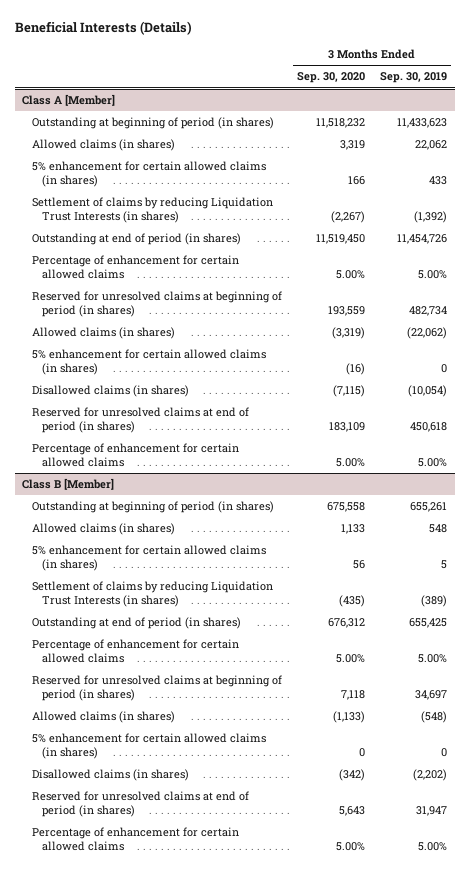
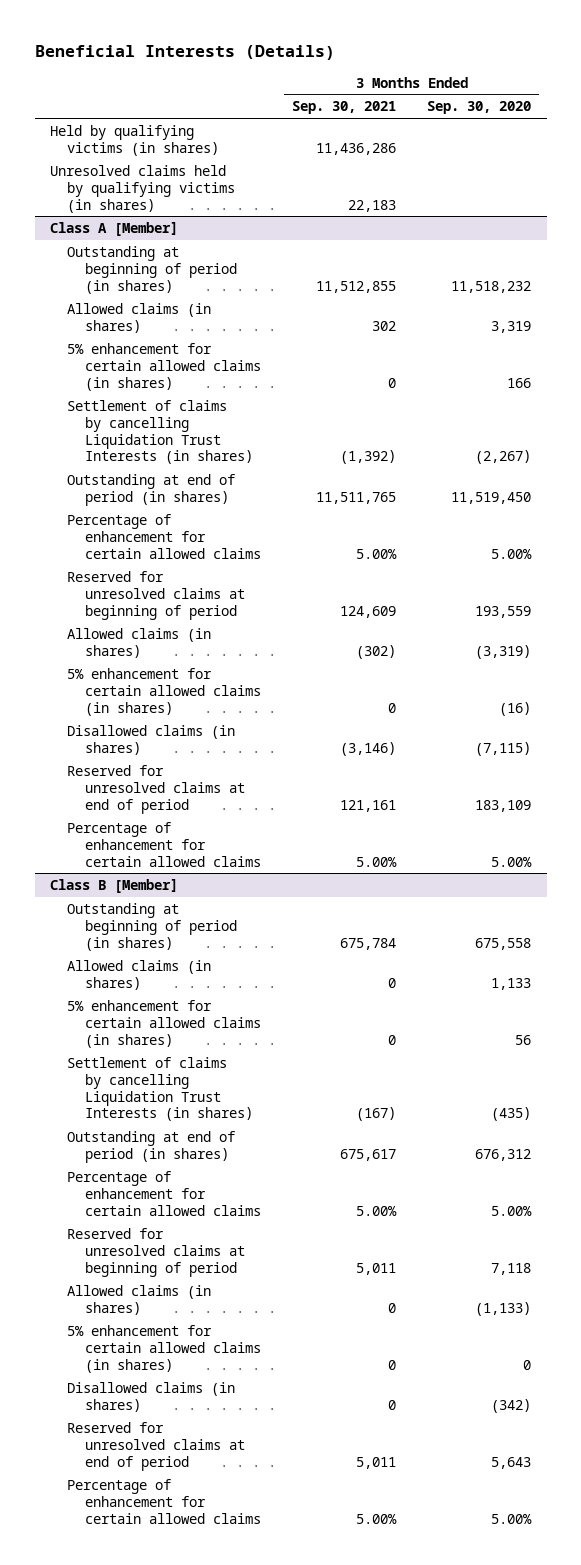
- | 3 Months Ended Sep. 30, 2020 | 3 Months Ended Sep. 30, 2019
+ | 3 Months Ended Sep. 30, 2021 | 3 Months Ended Sep. 30, 2020
+ Held by qualifying victims (in shares) | 11,436,286 |
+ Unresolved claims held by qualifying victims (in shares) | 22,183 |
@ Class A [Member]
- Settlement of claims by reducing Liquidation Trust Interests (in shares) | (2,267) | (1,392)
+ Settlement of claims by cancelling Liquidation Trust Interests (in shares) | (1,392) | (2,267)
- Reserved for unresolved claims at beginning of period (in shares) | 193,559 | 482,734
+ Reserved for unresolved claims at beginning of period | 124,609 | 193,559
- Reserved for unresolved claims at end of period (in shares) | 183,109 | 450,618
+ Reserved for unresolved claims at end of period | 121,161 | 183,109
@ Class B [Member]
- Settlement of claims by reducing Liquidation Trust Interests (in shares) | (435) | (389)
+ Settlement of claims by cancelling Liquidation Trust Interests (in shares) | (167) | (435)
- Reserved for unresolved claims at beginning of period (in shares) | 7,118 | 34,697
+ Reserved for unresolved claims at beginning of period | 5,011 | 7,118
- Reserved for unresolved claims at end of period (in shares) | 5,643 | 31,947
+ Reserved for unresolved claims at end of period | 5,011 | 5,643

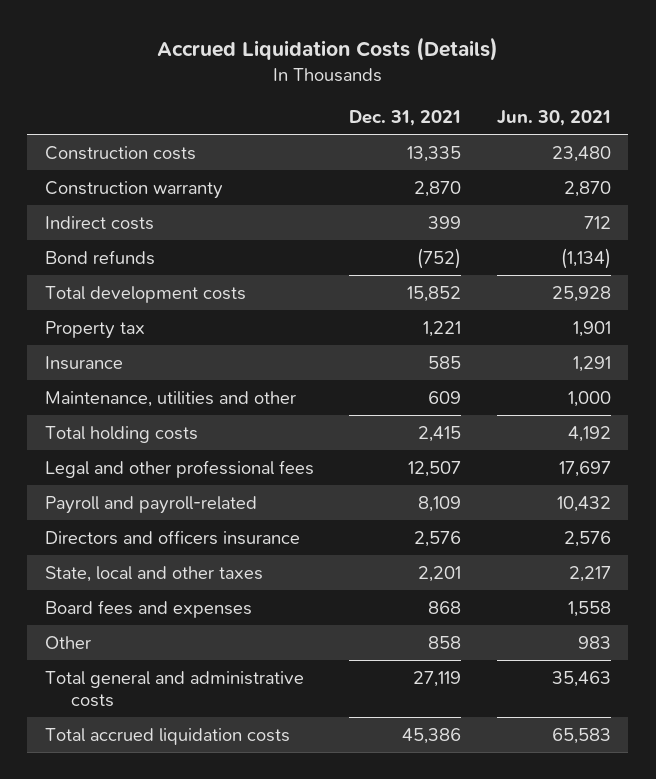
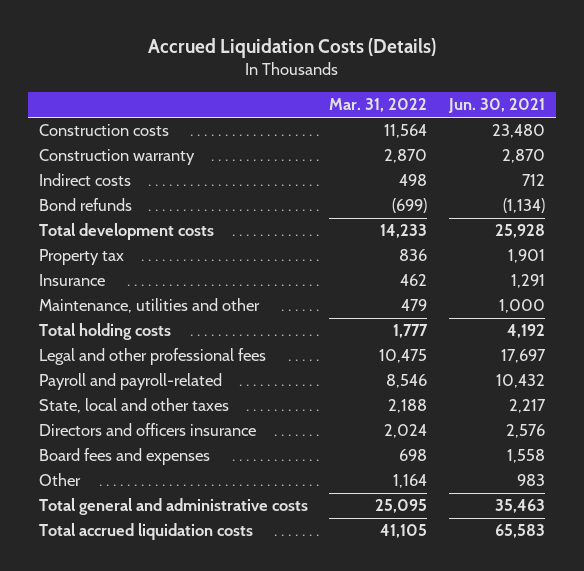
- | Dec. 31, 2021 | Jun. 30, 2021
+ | Mar. 31, 2022 | Jun. 30, 2021
moved down: Directors and officers insurance | 2,024 | 2,576

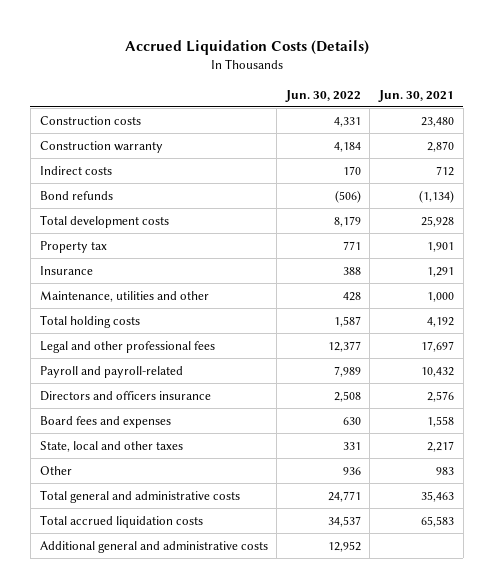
- | Mar. 31, 2022 | Jun. 30, 2021
+ | Jun. 30, 2022 | Jun. 30, 2021
moved down: State, local and other taxes | 331 | 2,217
+ Additional general and administrative costs | 12,952 |

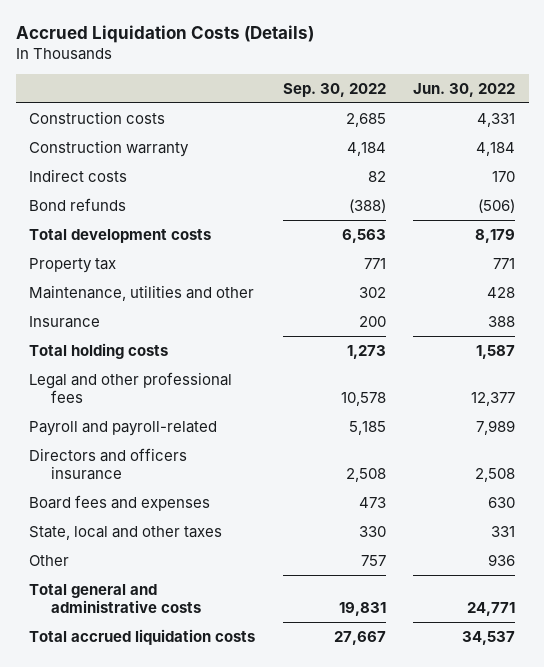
- | Jun. 30, 2022 | Jun. 30, 2021
+ | Sep. 30, 2022 | Jun. 30, 2022
moved down: Insurance | 200 | 388
- Additional general and administrative costs | 12,952 |

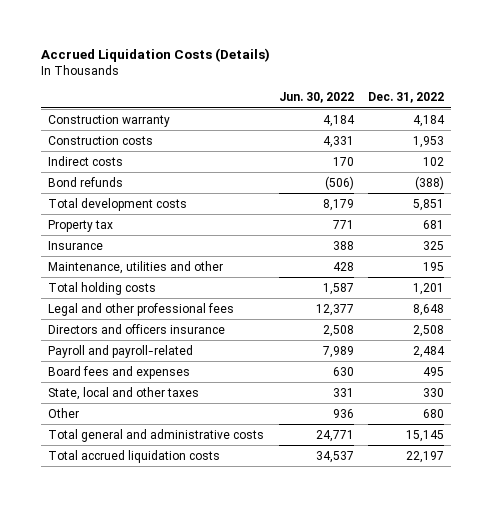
- | Sep. 30, 2022 | Jun. 30, 2022
+ | Jun. 30, 2022 | Dec. 31, 2022
moved down: Construction costs | 4,331 | 1,953
moved down: Maintenance, utilities and other | 428 | 195
moved down: Payroll and payroll-related | 7,989 | 2,484

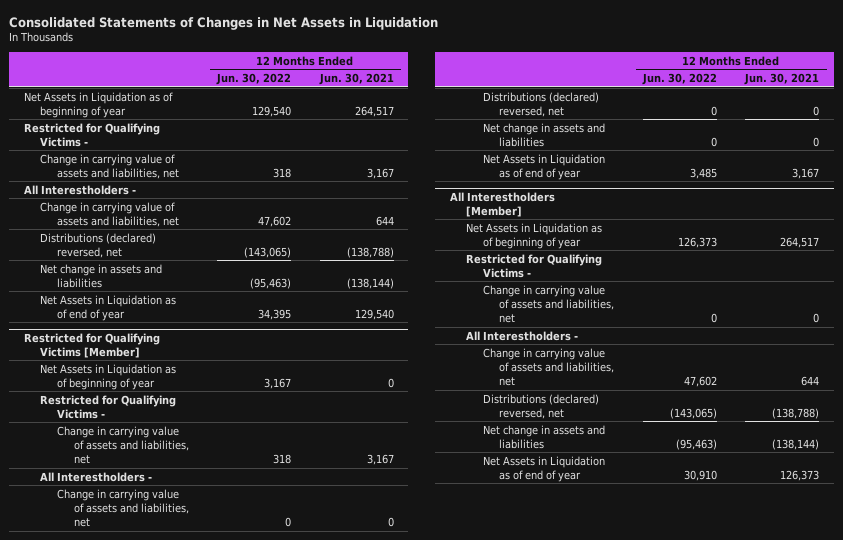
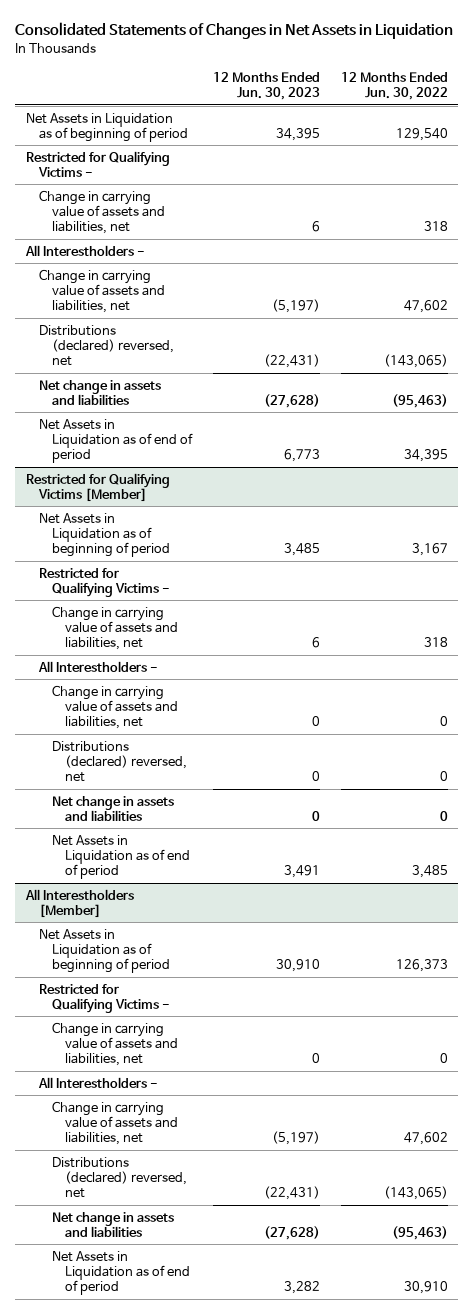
- | 12 Months Ended Jun. 30, 2022 | 12 Months Ended Jun. 30, 2021
+ | 12 Months Ended Jun. 30, 2023 | 12 Months Ended Jun. 30, 2022
- Net Assets in Liquidation as of beginning of year | 129,540 | 264,517
+ Net Assets in Liquidation as of beginning of period | 34,395 | 129,540
- Net Assets in Liquidation as of end of year | 34,395 | 129,540
+ Net Assets in Liquidation as of end of period | 6,773 | 34,395
@ Restricted for Qualifying Victims [Member]
- Net Assets in Liquidation as of beginning of year | 3,167 | 0
+ Net Assets in Liquidation as of beginning of period | 3,485 | 3,167
- Net Assets in Liquidation as of end of year | 3,485 | 3,167
+ Net Assets in Liquidation as of end of period | 3,491 | 3,485
@ All Interestholders [Member]
- Net Assets in Liquidation as of beginning of year | 126,373 | 264,517
+ Net Assets in Liquidation as of beginning of period | 30,910 | 126,373
- Net Assets in Liquidation as of end of year | 30,910 | 126,373
+ Net Assets in Liquidation as of end of period | 3,282 | 30,910

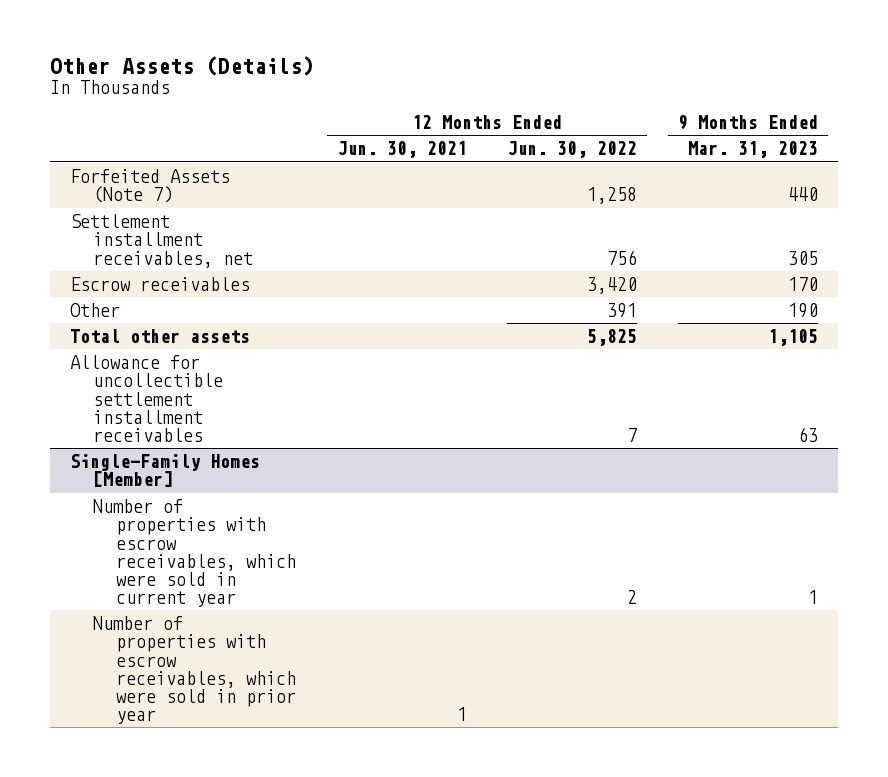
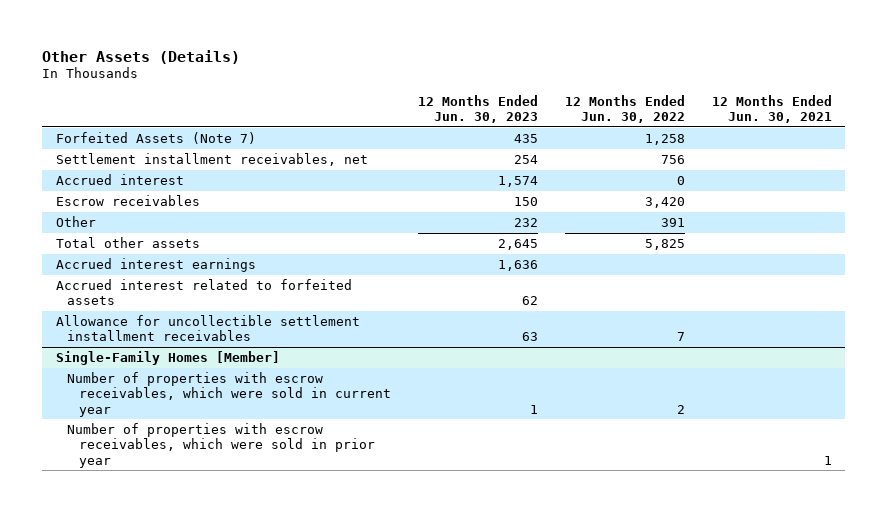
- | 12 Months Ended Jun. 30, 2021 | 12 Months Ended Jun. 30, 2022 | 9 Months Ended Mar. 31, 2023
+ | 12 Months Ended Jun. 30, 2023 | 12 Months Ended Jun. 30, 2022 | 12 Months Ended Jun. 30, 2021
+ Accrued interest | 1,574 | 0 |
+ Accrued interest earnings | 1,636 | |
+ Accrued interest related to forfeited assets | 62 | |

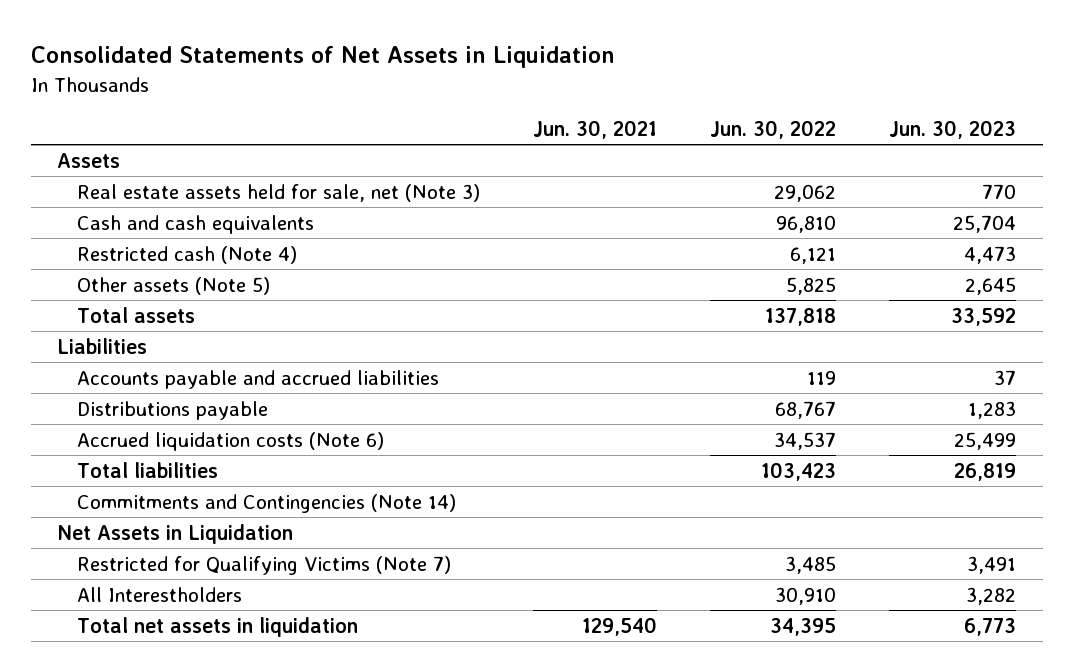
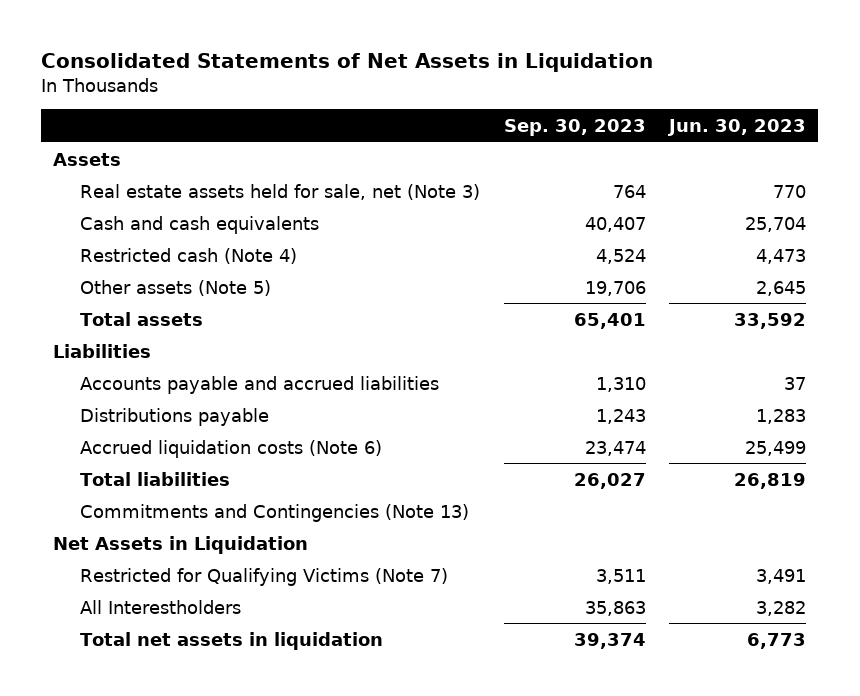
- | Jun. 30, 2021 | Jun. 30, 2022 | Jun. 30, 2023
+ | Sep. 30, 2023 | Jun. 30, 2023
- Commitments and Contingencies (Note 14)
+ Commitments and Contingencies (Note 13)

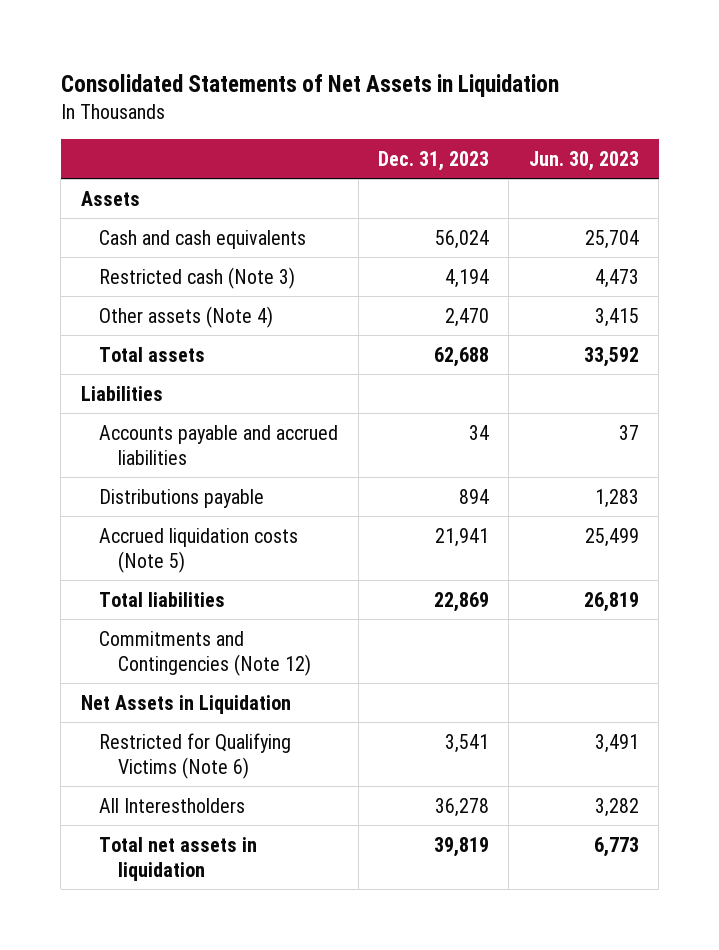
- | Sep. 30, 2023 | Jun. 30, 2023
+ | Dec. 31, 2023 | Jun. 30, 2023
- Real estate assets held for sale, net (Note 3) | 764 | 770
- Restricted cash (Note 4) | 4,524 | 4,473
- Other assets (Note 5) | 19,706 | 2,645
+ Restricted cash (Note 3) | 4,194 | 4,473
+ Other assets (Note 4) | 2,470 | 3,415
- Accrued liquidation costs (Note 6) | 23,474 | 25,499
+ Accrued liquidation costs (Note 5) | 21,941 | 25,499
- Commitments and Contingencies (Note 13)
+ Commitments and Contingencies (Note 12)
- Restricted for Qualifying Victims (Note 7) | 3,511 | 3,491
+ Restricted for Qualifying Victims (Note 6) | 3,541 | 3,491

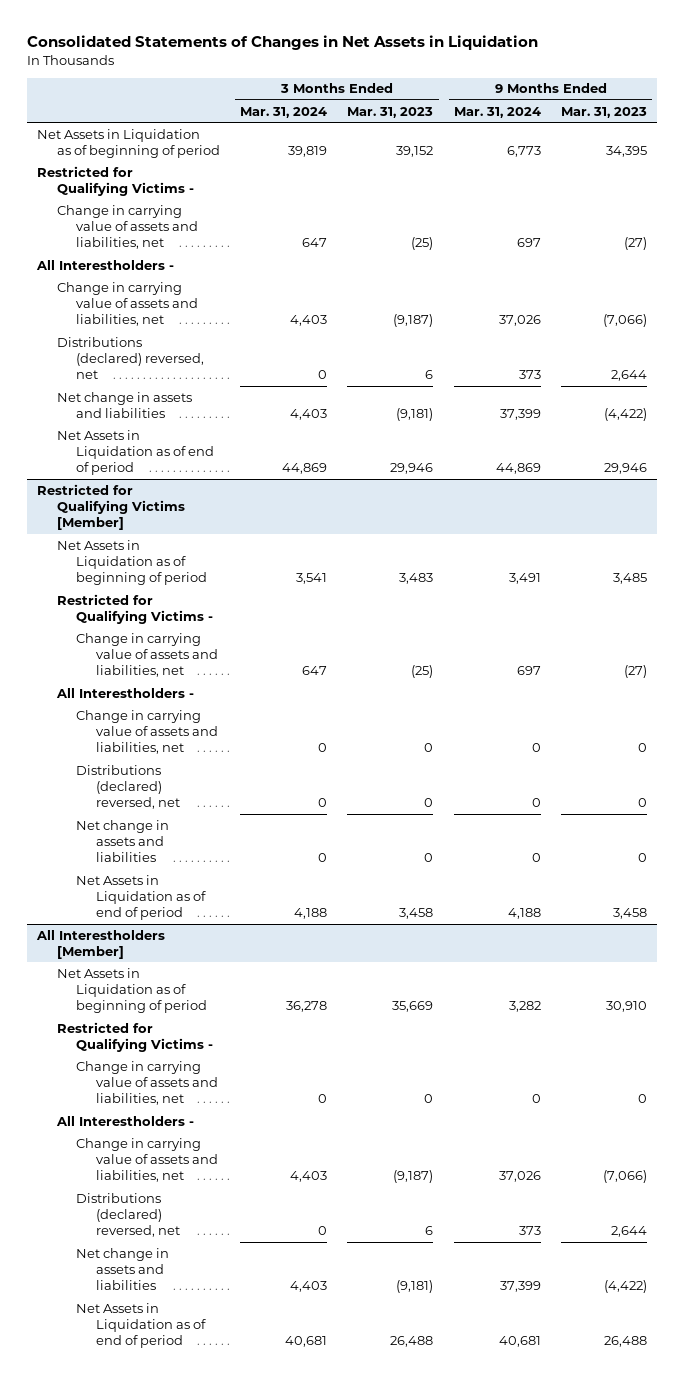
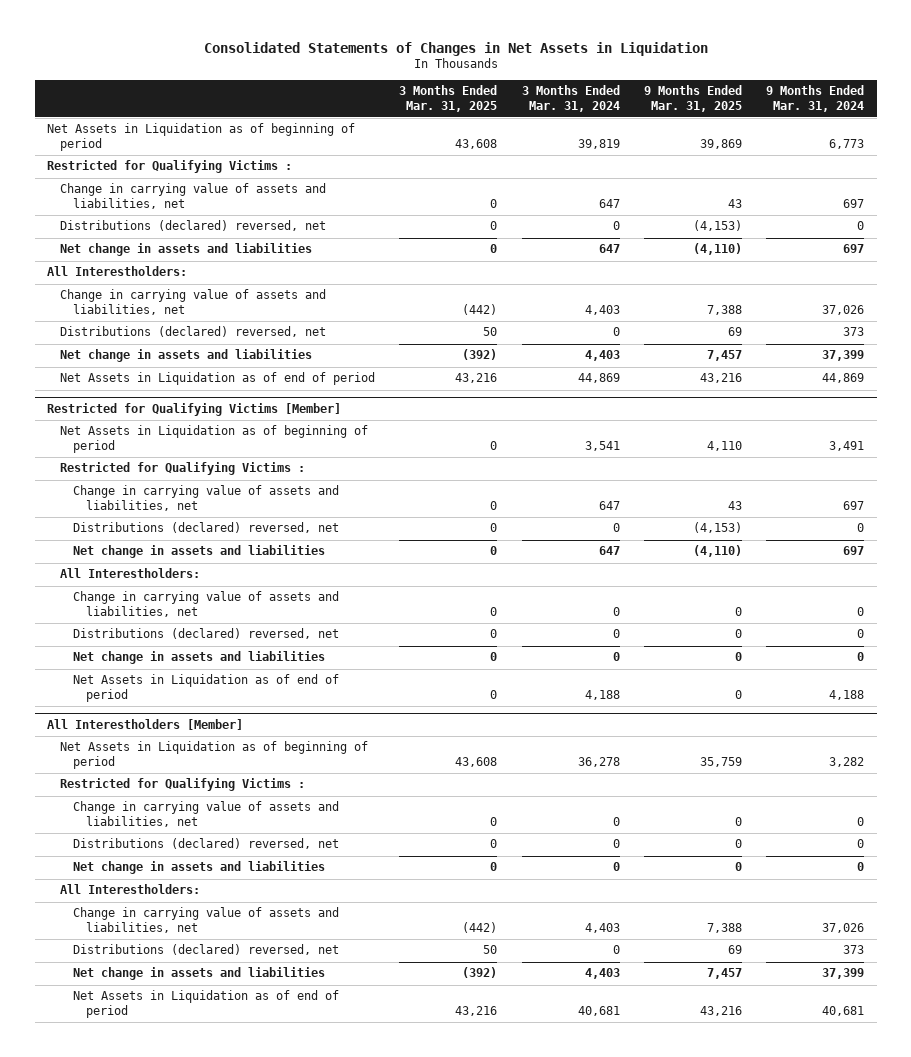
- | 3 Months Ended Mar. 31, 2024 | 3 Months Ended Mar. 31, 2023 | 9 Months Ended Mar. 31, 2024 | 9 Months Ended Mar. 31, 2023
+ | 3 Months Ended Mar. 31, 2025 | 3 Months Ended Mar. 31, 2024 | 9 Months Ended Mar. 31, 2025 | 9 Months Ended Mar. 31, 2024
- Restricted for Qualifying Victims -
+ Restricted for Qualifying Victims :
- All Interestholders -
+ Distributions (declared) reversed, net | 0 | 0 | (4,153) | 0
+ Net change in assets and liabilities | 0 | 647 | (4,110) | 697
+ All Interestholders:
@ Restricted for Qualifying Victims [Member]
- Restricted for Qualifying Victims -
+ Restricted for Qualifying Victims :
- All Interestholders -
+ Distributions (declared) reversed, net | 0 | 0 | (4,153) | 0
+ Net change in assets and liabilities | 0 | 647 | (4,110) | 697
+ All Interestholders:
@ All Interestholders [Member]
- Restricted for Qualifying Victims -
+ Restricted for Qualifying Victims :
- All Interestholders -
+ Distributions (declared) reversed, net | 0 | 0 | 0 | 0
+ Net change in assets and liabilities | 0 | 0 | 0 | 0
+ All Interestholders:

